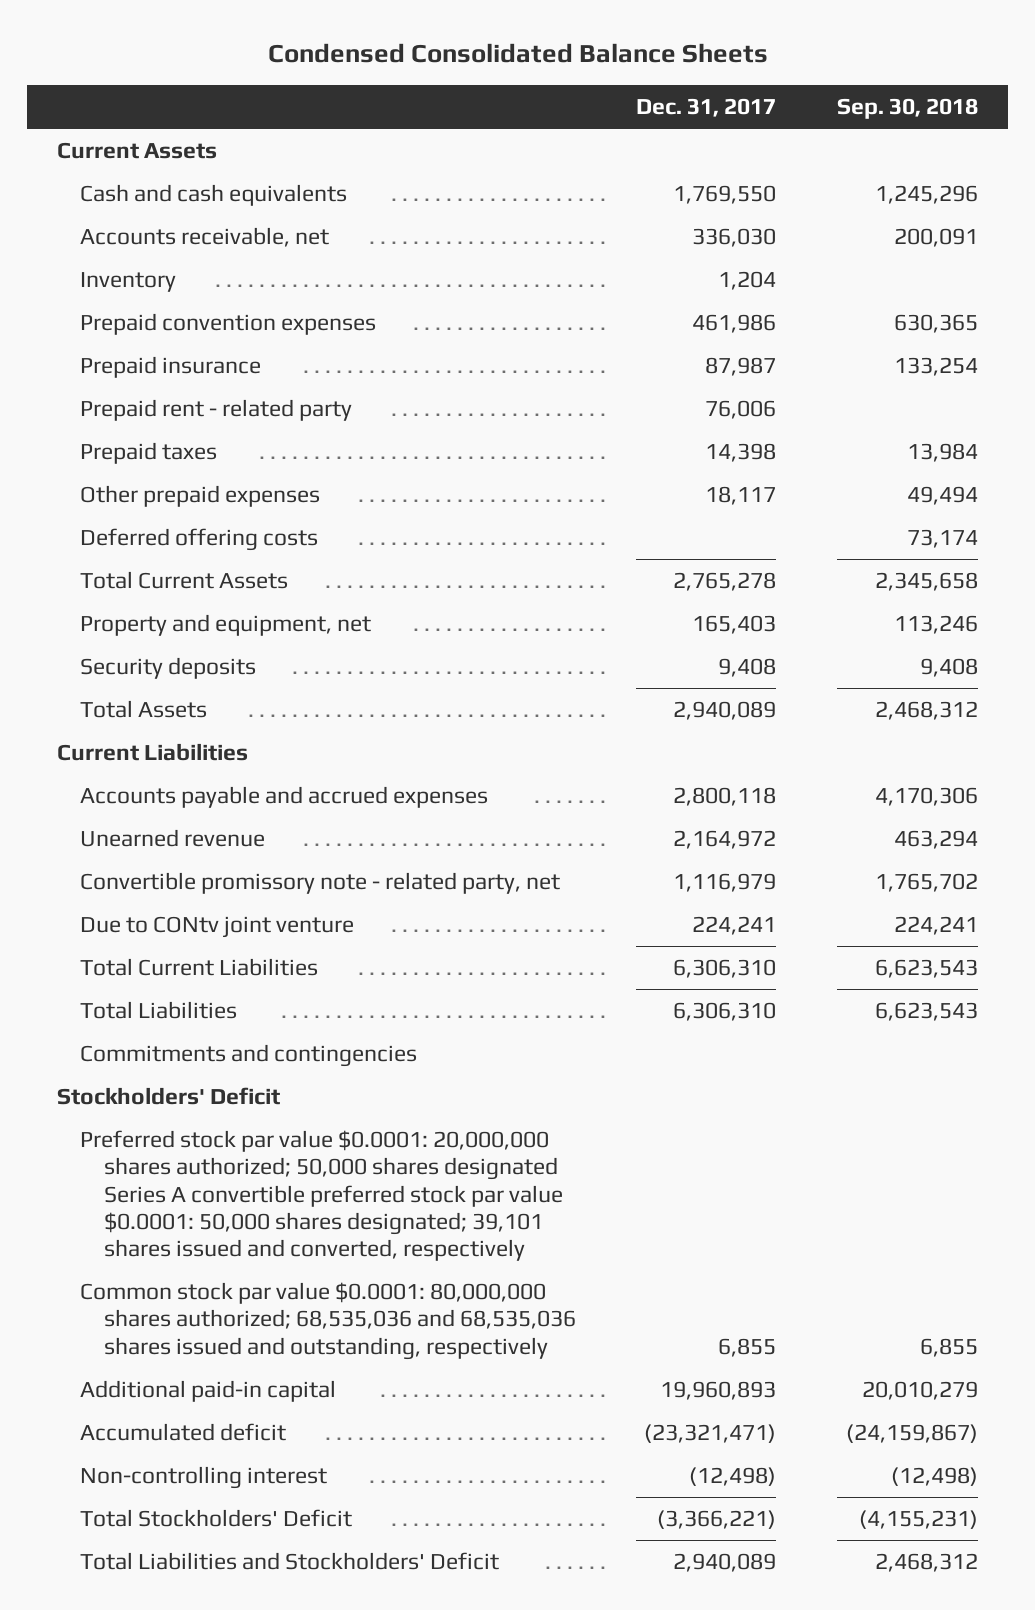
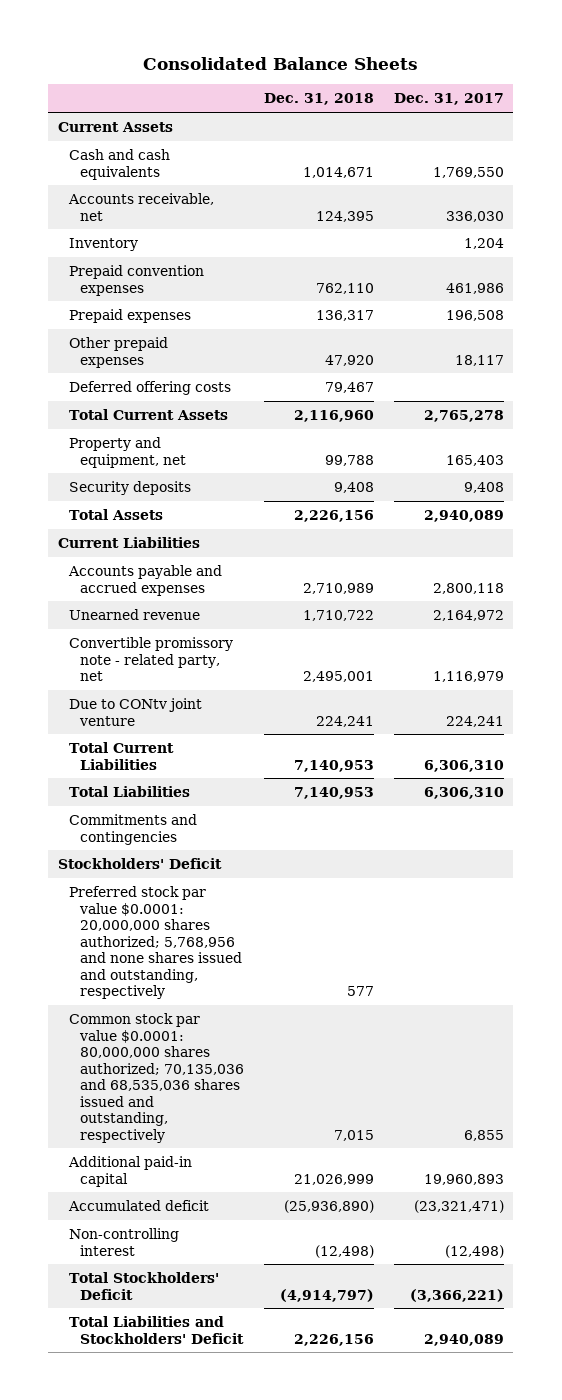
- Condensed Consolidated Balance Sheets
+ Consolidated Balance Sheets
- | Dec. 31, 2017 | Sep. 30, 2018
+ | Dec. 31, 2018 | Dec. 31, 2017
- Prepaid insurance | 87,987 | 133,254
- Prepaid rent - related party | 76,006 |
- Prepaid taxes | 14,398 | 13,984
+ Prepaid expenses | 136,317 | 196,508
- Preferred stock par value $0.0001: 20,000,000 shares authorized; 50,000 shares designated Series A convertible preferred stock par value $0.0001: 50,000 shares designated; 39,101 shares issued and converted, respectively
- Common stock par value $0.0001: 80,000,000 shares authorized; 68,535,036 and 68,535,036 shares issued and outstanding, respectively | 6,855 | 6,855
+ Preferred stock par value $0.0001: 20,000,000 shares authorized; 5,768,956 and none shares issued and outstanding, respectively | 577 |
+ Common stock par value $0.0001: 80,000,000 shares authorized; 70,135,036 and 68,535,036 shares issued and outstanding, respectively | 7,015 | 6,855

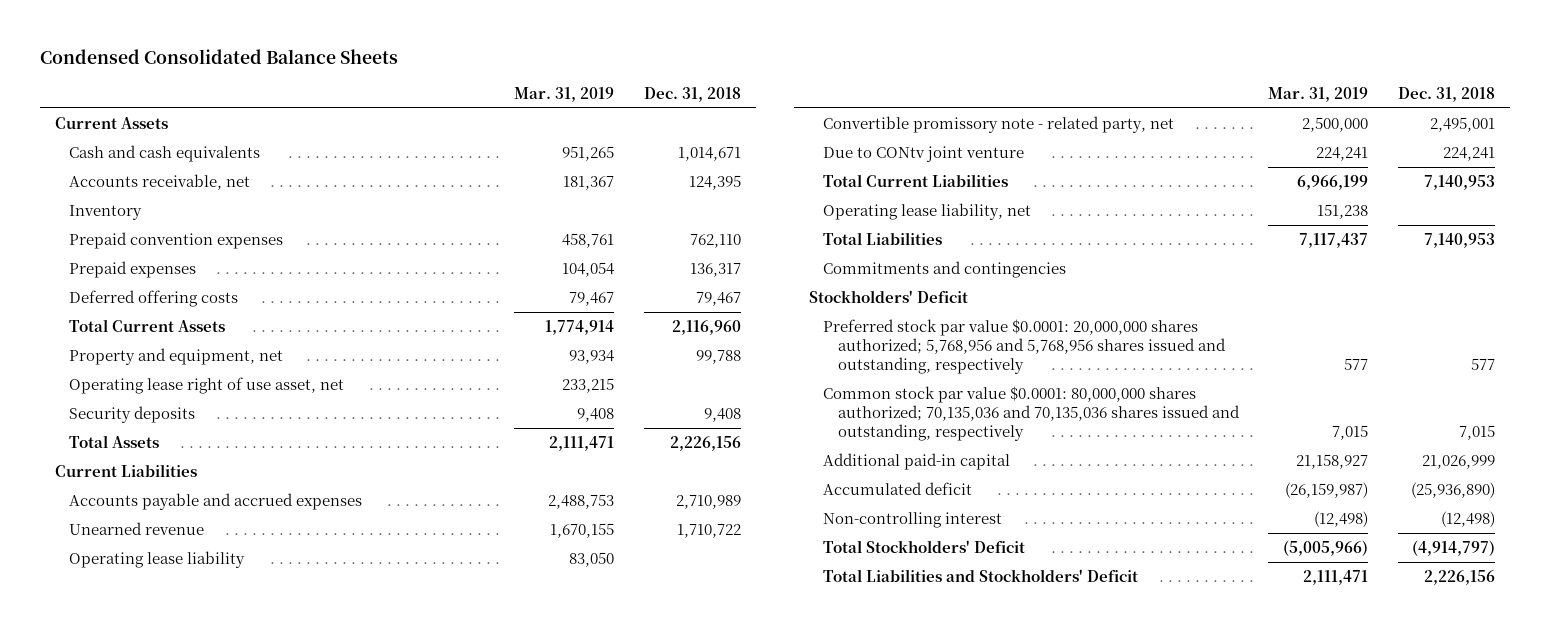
- Consolidated Balance Sheets
+ Condensed Consolidated Balance Sheets
- | Dec. 31, 2018 | Dec. 31, 2017
+ | Mar. 31, 2019 | Dec. 31, 2018
- Other prepaid expenses | 47,920 | 18,117
+ Operating lease right of use asset, net | 233,215 |
+ Operating lease liability | 83,050 |
+ Operating lease liability, net | 151,238 |
- Preferred stock par value $0.0001: 20,000,000 shares authorized; 5,768,956 and none shares issued and outstanding, respectively | 577 |
- Common stock par value $0.0001: 80,000,000 shares authorized; 70,135,036 and 68,535,036 shares issued and outstanding, respectively | 7,015 | 6,855
+ Preferred stock par value $0.0001: 20,000,000 shares authorized; 5,768,956 and 5,768,956 shares issued and outstanding, respectively | 577 | 577
+ Common stock par value $0.0001: 80,000,000 shares authorized; 70,135,036 and 70,135,036 shares issued and outstanding, respectively | 7,015 | 7,015

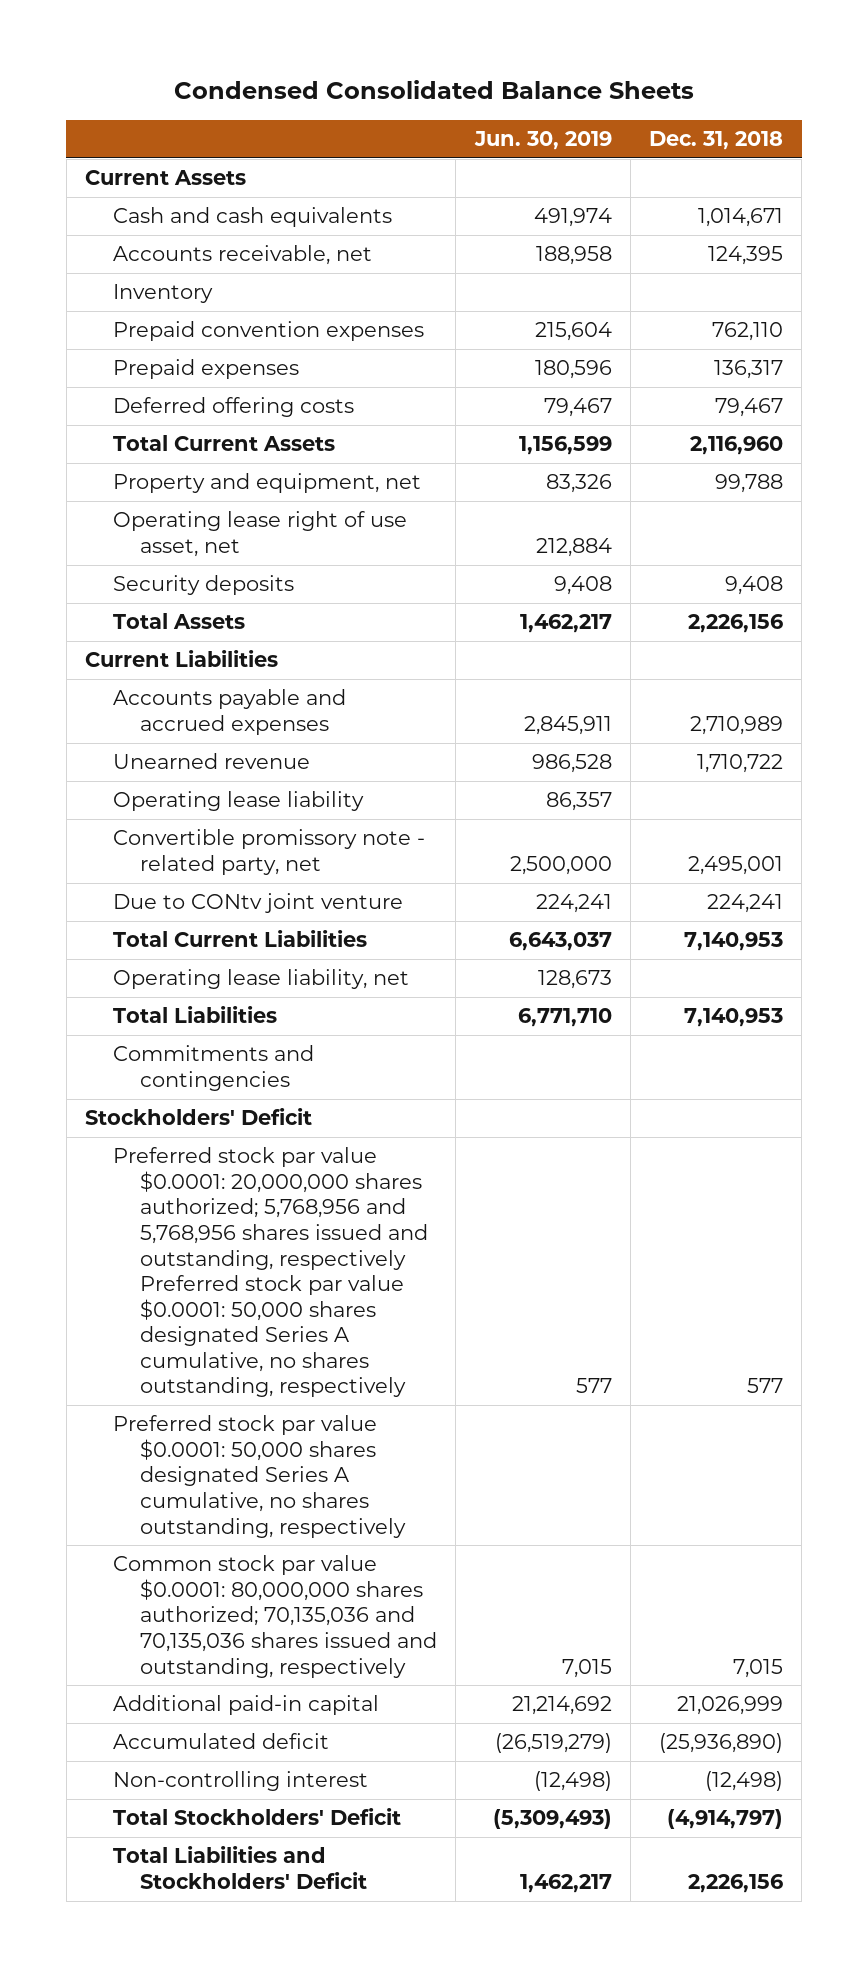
- | Mar. 31, 2019 | Dec. 31, 2018
+ | Jun. 30, 2019 | Dec. 31, 2018
- Preferred stock par value $0.0001: 20,000,000 shares authorized; 5,768,956 and 5,768,956 shares issued and outstanding, respectively | 577 | 577
+ Preferred stock par value $0.0001: 20,000,000 shares authorized; 5,768,956 and 5,768,956 shares issued and outstanding, respectively Preferred stock par value $0.0001: 50,000 shares designated Series A cumulative, no shares outstanding, respectively | 577 | 577
+ Preferred stock par value $0.0001: 50,000 shares designated Series A cumulative, no shares outstanding, respectively

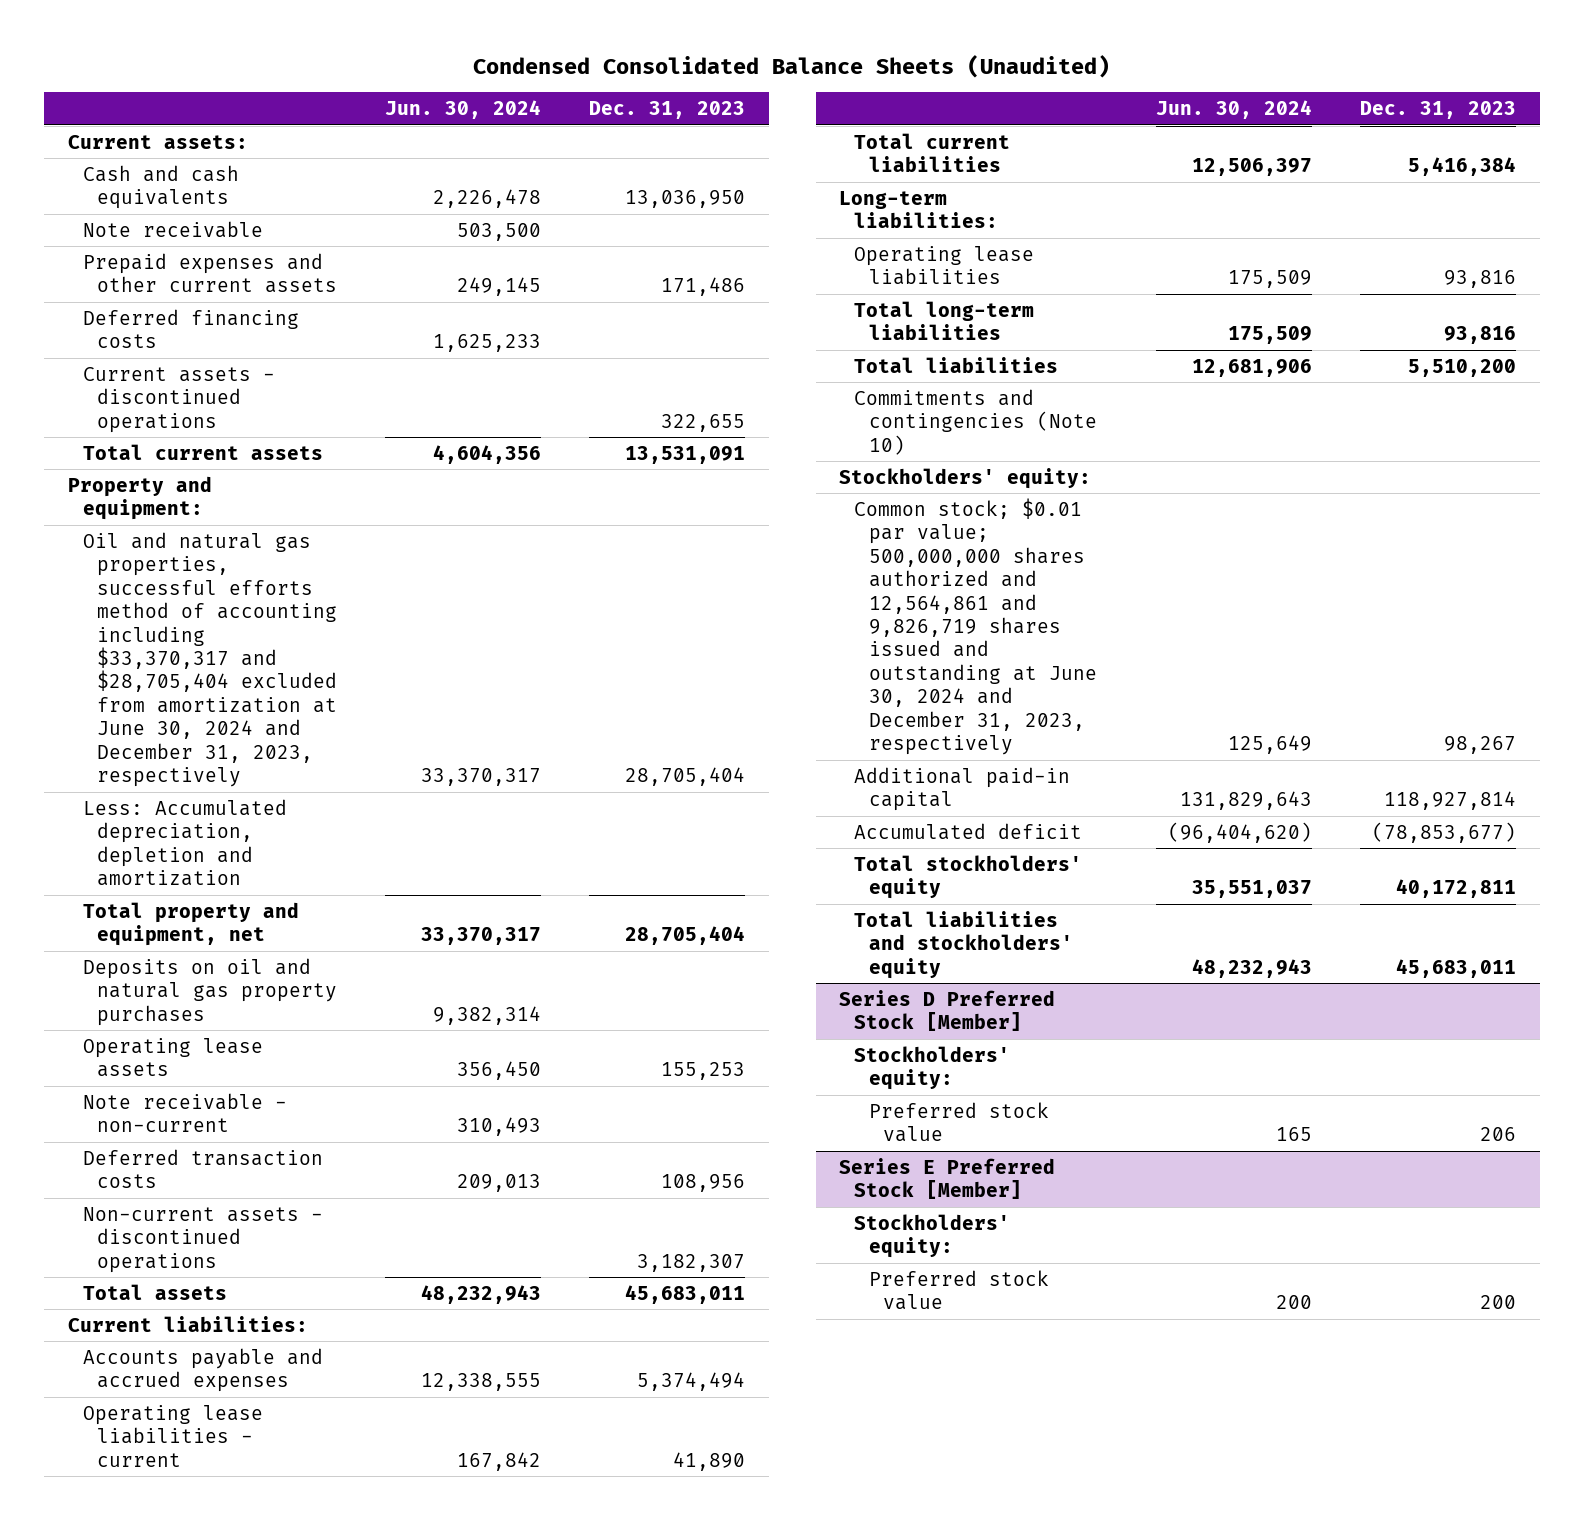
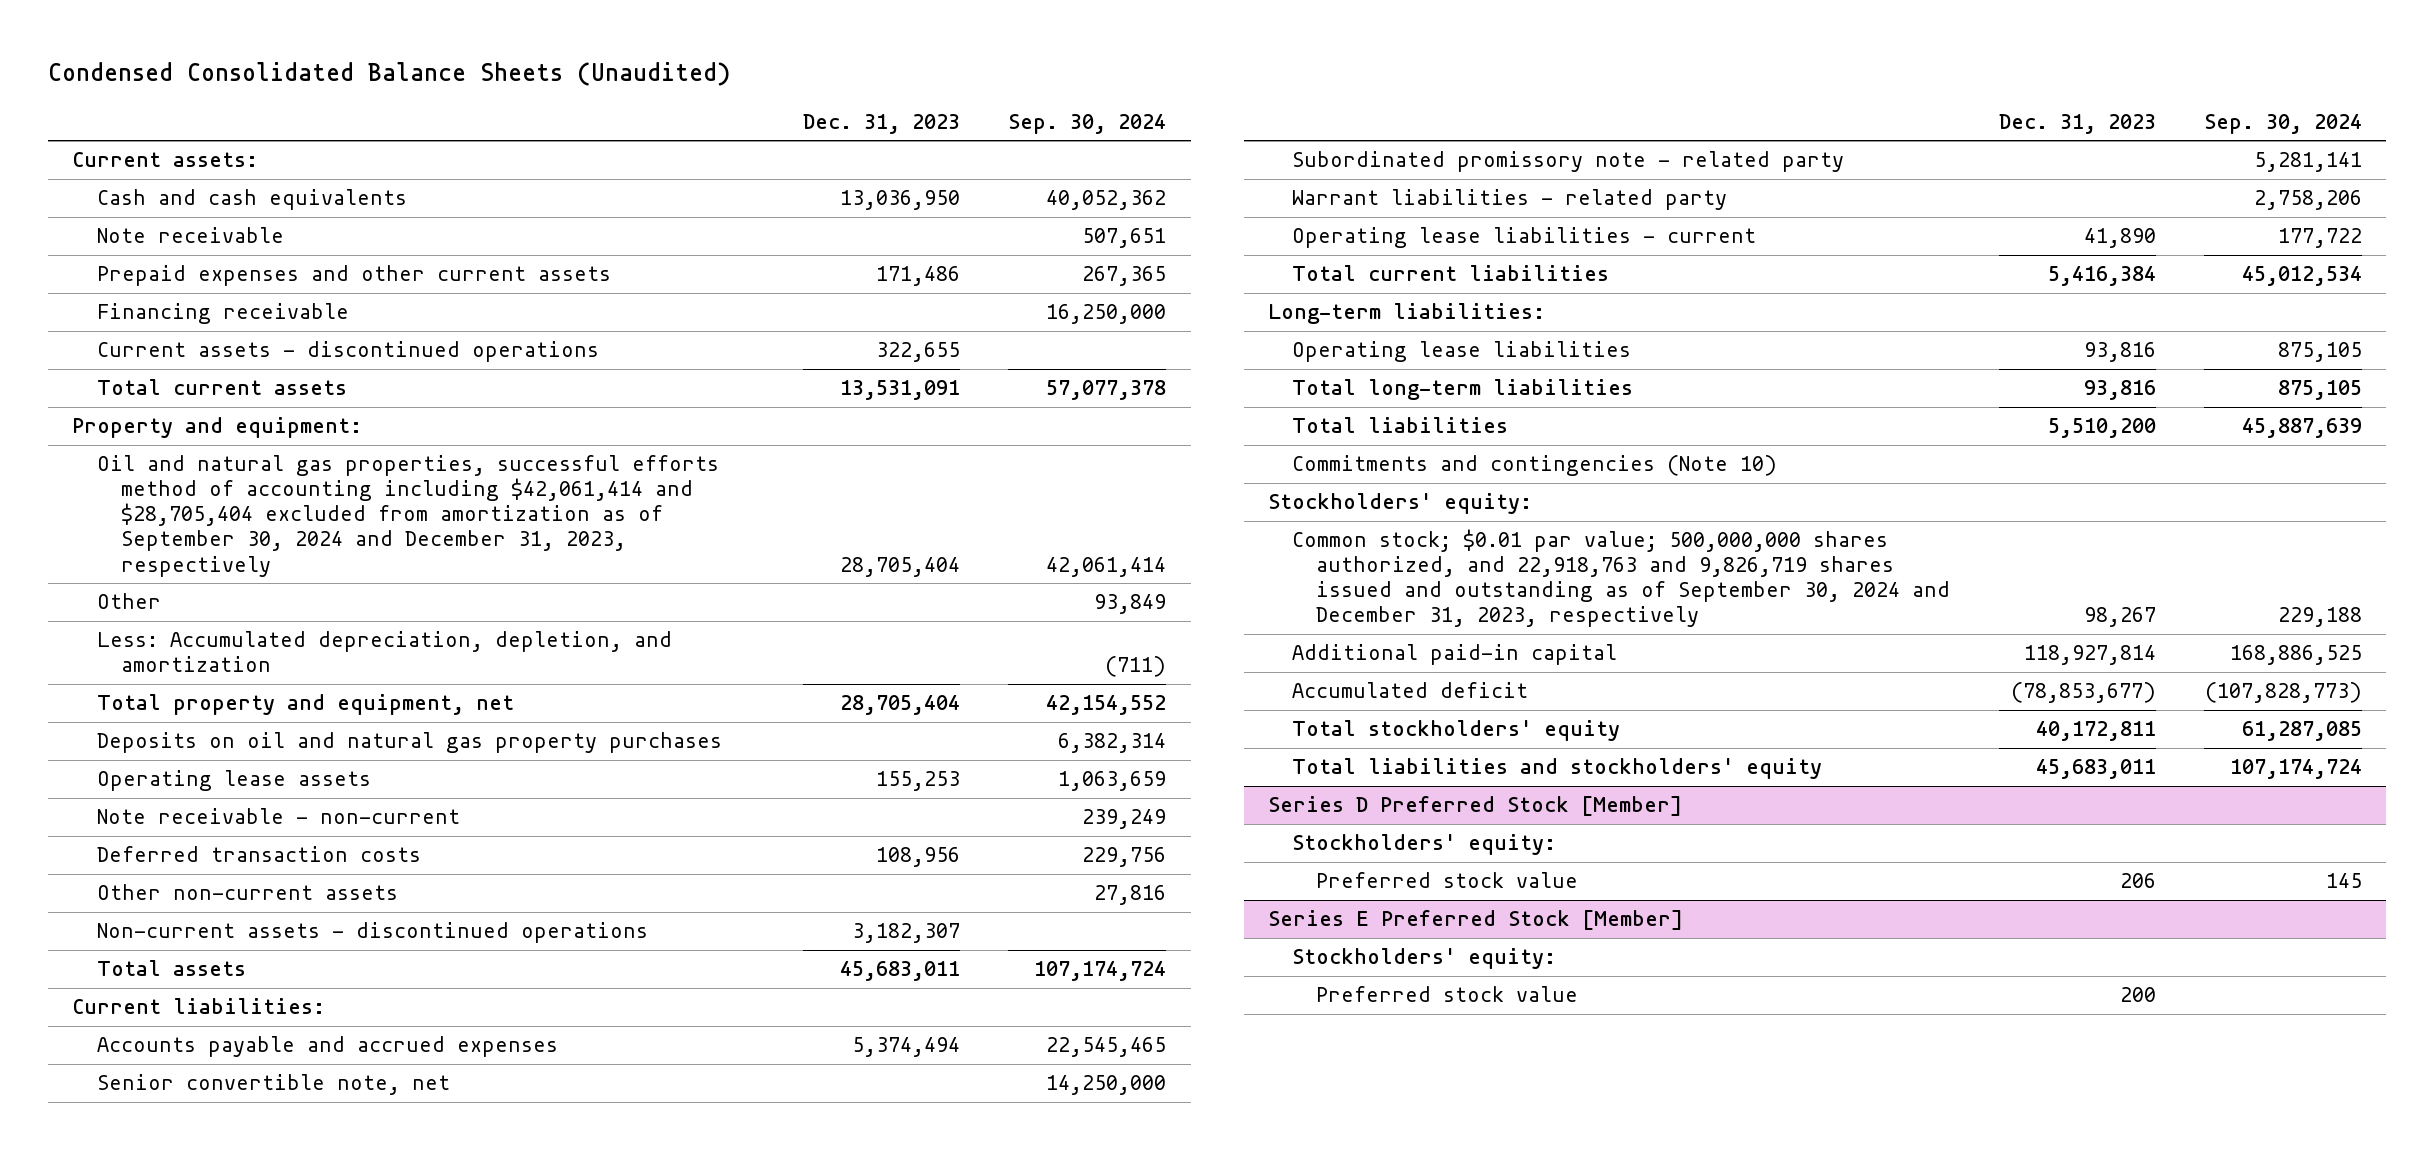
- | Jun. 30, 2024 | Dec. 31, 2023
+ | Dec. 31, 2023 | Sep. 30, 2024
- Deferred financing costs | 1,625,233 |
+ Financing receivable | | 16,250,000
- Oil and natural gas properties, successful efforts method of accounting including $33,370,317 and $28,705,404 excluded from amortization at June 30, 2024 and December 31, 2023, respectively | 33,370,317 | 28,705,404
- Less: Accumulated depreciation, depletion and amortization
+ Oil and natural gas properties, successful efforts method of accounting including $42,061,414 and $28,705,404 excluded from amortization as of September 30, 2024 and December 31, 2023, respectively | 28,705,404 | 42,061,414
+ Other | | 93,849
+ Less: Accumulated depreciation, depletion, and amortization | | (711)
+ Other non-current assets | | 27,816
+ Senior convertible note, net | | 14,250,000
+ Subordinated promissory note - related party | | 5,281,141
+ Warrant liabilities - related party | | 2,758,206
- Common stock; $0.01 par value; 500,000,000 shares authorized and 12,564,861 and 9,826,719 shares issued and outstanding at June 30, 2024 and December 31, 2023, respectively | 125,649 | 98,267
+ Common stock; $0.01 par value; 500,000,000 shares authorized, and 22,918,763 and 9,826,719 shares issued and outstanding as of September 30, 2024 and December 31, 2023, respectively | 98,267 | 229,188

